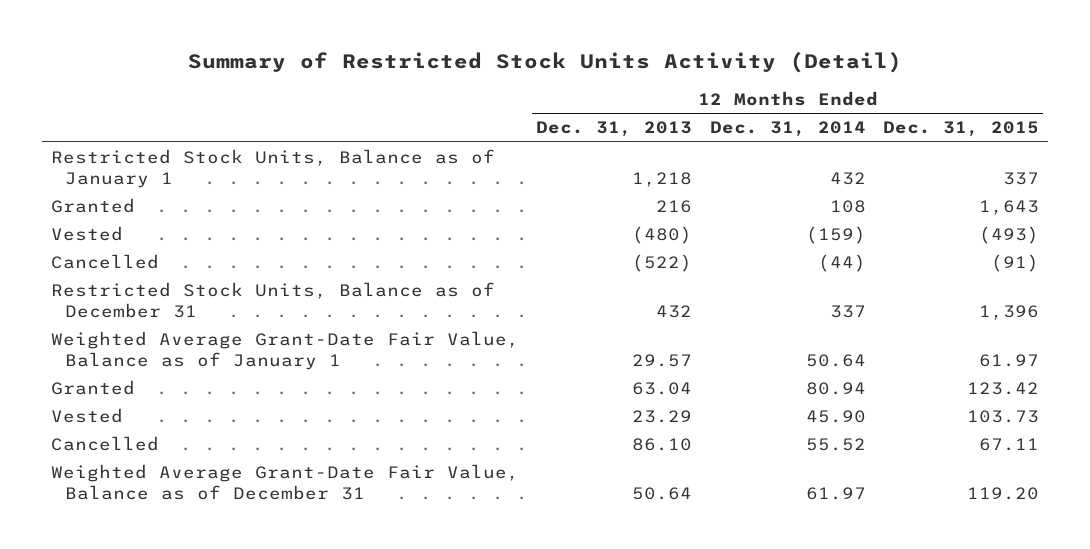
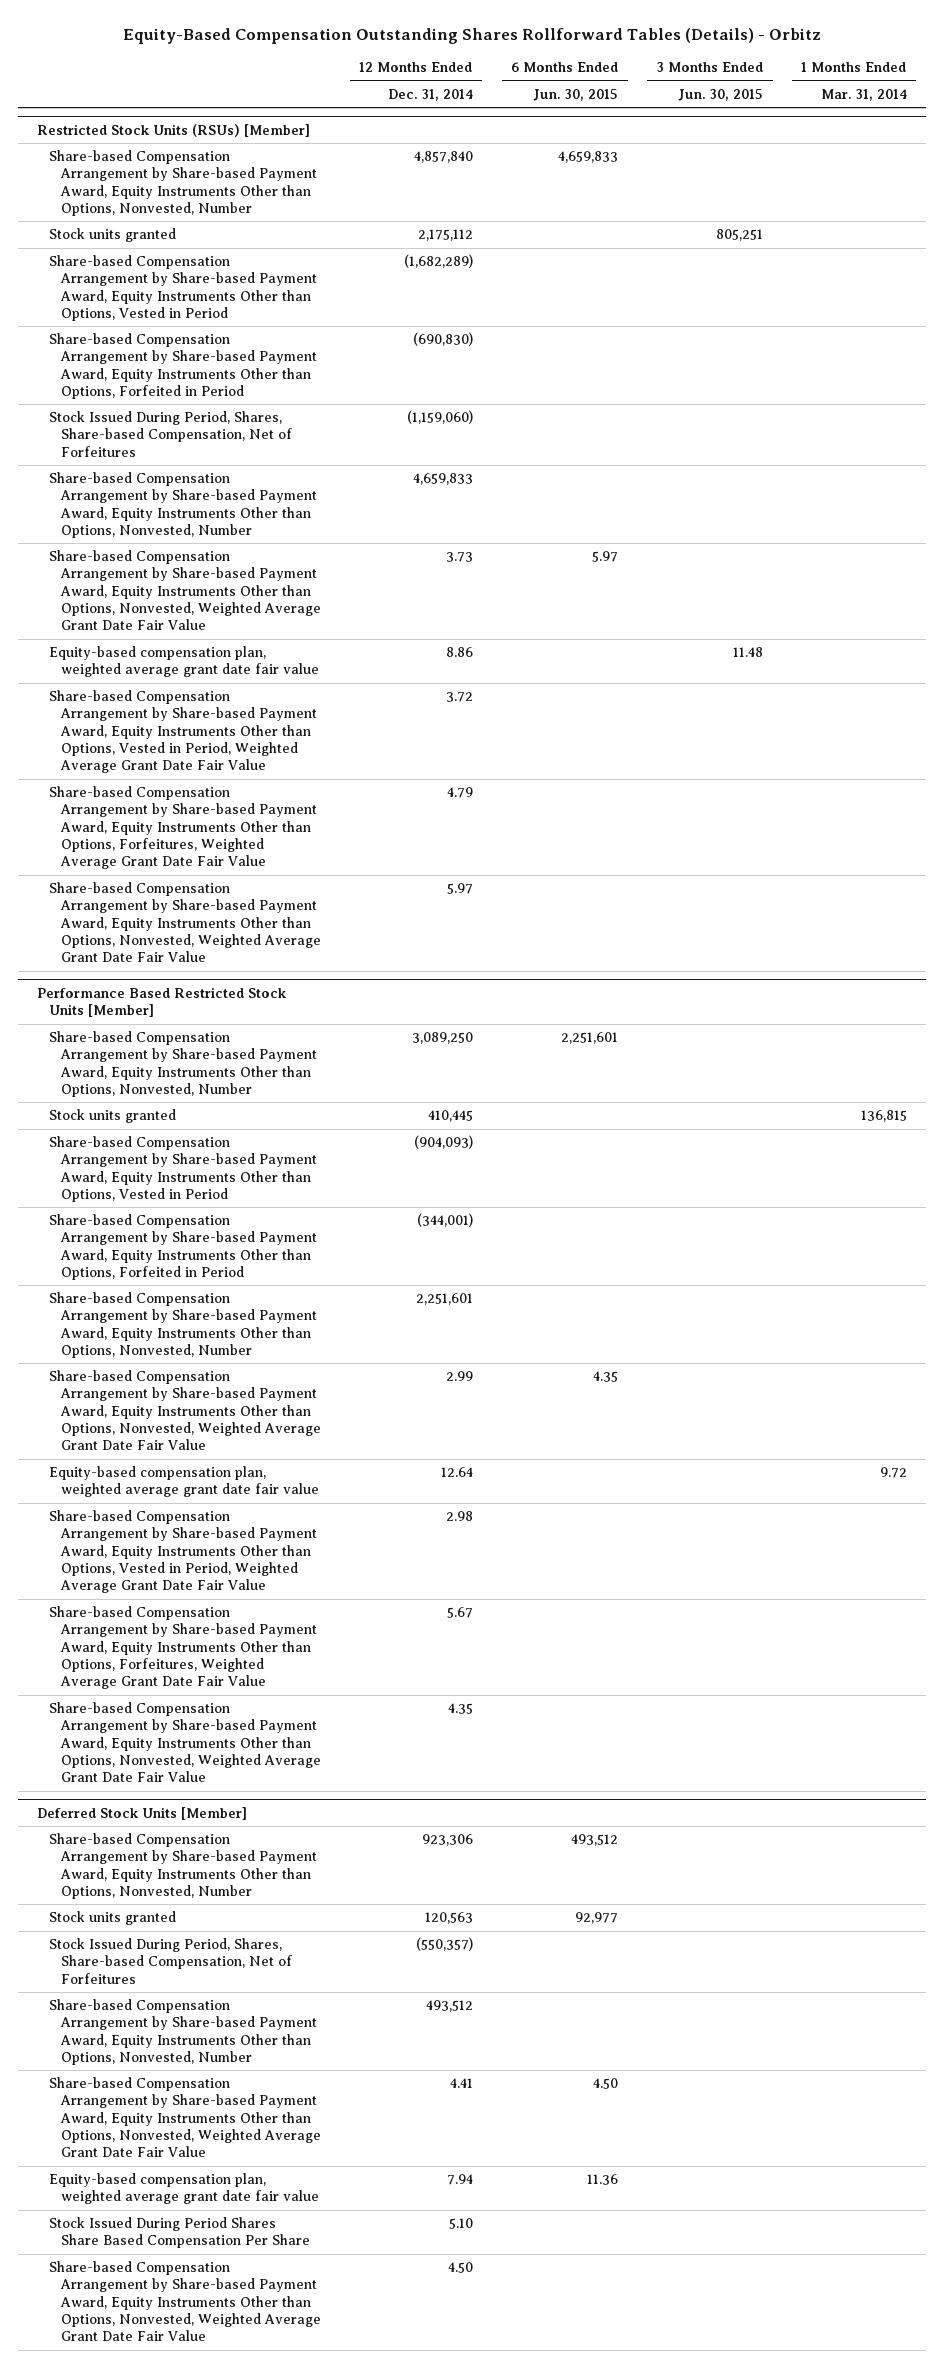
- Summary of Restricted Stock Units Activity (Detail)
+ Equity-Based Compensation Outstanding Shares Rollforward Tables (Details) - Orbitz
- | 12 Months Ended Dec. 31, 2013 | 12 Months Ended Dec. 31, 2014 | 12 Months Ended Dec. 31, 2015
+ | 12 Months Ended Dec. 31, 2014 | 6 Months Ended Jun. 30, 2015 | 3 Months Ended Jun. 30, 2015 | 1 Months Ended Mar. 31, 2014
- Restricted Stock Units, Balance as of January 1 | 1,218 | 432 | 337
- Granted | 216 | 108 | 1,643
- Vested | (480) | (159) | (493)
- Cancelled | (522) | (44) | (91)
- Restricted Stock Units, Balance as of December 31 | 432 | 337 | 1,396
- Weighted Average Grant-Date Fair Value, Balance as of January 1 | 29.57 | 50.64 | 61.97
- Granted | 63.04 | 80.94 | 123.42
- Vested | 23.29 | 45.90 | 103.73
- Cancelled | 86.10 | 55.52 | 67.11
- Weighted Average Grant-Date Fair Value, Balance as of December 31 | 50.64 | 61.97 | 119.20
+ Restricted Stock Units (RSUs) [Member]
+ Share-based Compensation Arrangement by Share-based Payment Award, Equity Instruments Other than Options, Nonvested, Number | 4,857,840 | 4,659,833 | |
+ Stock units granted | 2,175,112 | | 805,251 |
+ Share-based Compensation Arrangement by Share-based Payment Award, Equity Instruments Other than Options, Vested in Period | (1,682,289) | | |
+ Share-based Compensation Arrangement by Share-based Payment Award, Equity Instruments Other than Options, Forfeited in Period | (690,830) | | |
+ Stock Issued During Period, Shares, Share-based Compensation, Net of Forfeitures | (1,159,060) | | |
+ Share-based Compensation Arrangement by Share-based Payment Award, Equity Instruments Other than Options, Nonvested, Number | 4,659,833 | | |
+ Share-based Compensation Arrangement by Share-based Payment Award, Equity Instruments Other than Options, Nonvested, Weighted Average Grant Date Fair Value | 3.73 | 5.97 | |
+ Equity-based compensation plan, weighted average grant date fair value | 8.86 | | 11.48 |
+ Share-based Compensation Arrangement by Share-based Payment Award, Equity Instruments Other than Options, Vested in Period, Weighted Average Grant Date Fair Value | 3.72 | | |
+ Share-based Compensation Arrangement by Share-based Payment Award, Equity Instruments Other than Options, Forfeitures, Weighted Average Grant Date Fair Value | 4.79 | | |
+ Share-based Compensation Arrangement by Share-based Payment Award, Equity Instruments Other than Options, Nonvested, Weighted Average Grant Date Fair Value | 5.97 | | |
+ Performance Based Restricted Stock Units [Member]
+ Share-based Compensation Arrangement by Share-based Payment Award, Equity Instruments Other than Options, Nonvested, Number | 3,089,250 | 2,251,601 | |
+ Stock units granted | 410,445 | | | 136,815
+ Share-based Compensation Arrangement by Share-based Payment Award, Equity Instruments Other than Options, Vested in Period | (904,093) | | |
+ Share-based Compensation Arrangement by Share-based Payment Award, Equity Instruments Other than Options, Forfeited in Period | (344,001) | | |
+ Share-based Compensation Arrangement by Share-based Payment Award, Equity Instruments Other than Options, Nonvested, Number | 2,251,601 | | |
+ Share-based Compensation Arrangement by Share-based Payment Award, Equity Instruments Other than Options, Nonvested, Weighted Average Grant Date Fair Value | 2.99 | 4.35 | |
+ Equity-based compensation plan, weighted average grant date fair value | 12.64 | | | 9.72
+ Share-based Compensation Arrangement by Share-based Payment Award, Equity Instruments Other than Options, Vested in Period, Weighted Average Grant Date Fair Value | 2.98 | | |
+ Share-based Compensation Arrangement by Share-based Payment Award, Equity Instruments Other than Options, Forfeitures, Weighted Average Grant Date Fair Value | 5.67 | | |
+ Share-based Compensation Arrangement by Share-based Payment Award, Equity Instruments Other than Options, Nonvested, Weighted Average Grant Date Fair Value | 4.35 | | |
+ Deferred Stock Units [Member]
+ Share-based Compensation Arrangement by Share-based Payment Award, Equity Instruments Other than Options, Nonvested, Number | 923,306 | 493,512 | |
+ Stock units granted | 120,563 | 92,977 | |
+ Stock Issued During Period, Shares, Share-based Compensation, Net of Forfeitures | (550,357) | | |
+ Share-based Compensation Arrangement by Share-based Payment Award, Equity Instruments Other than Options, Nonvested, Number | 493,512 | | |
+ Share-based Compensation Arrangement by Share-based Payment Award, Equity Instruments Other than Options, Nonvested, Weighted Average Grant Date Fair Value | 4.41 | 4.50 | |
+ Equity-based compensation plan, weighted average grant date fair value | 7.94 | 11.36 | |
+ Stock Issued During Period Shares Share Based Compensation Per Share | 5.10 | | |
+ Share-based Compensation Arrangement by Share-based Payment Award, Equity Instruments Other than Options, Nonvested, Weighted Average Grant Date Fair Value | 4.50 | | |

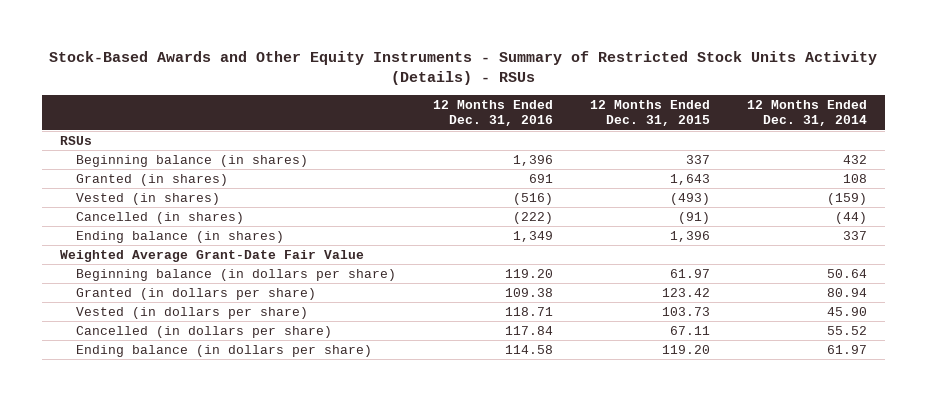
- Equity-Based Compensation Outstanding Shares Rollforward Tables (Details) - Orbitz
+ Stock-Based Awards and Other Equity Instruments - Summary of Restricted Stock Units Activity (Details) - RSUs
- | 12 Months Ended Dec. 31, 2014 | 6 Months Ended Jun. 30, 2015 | 3 Months Ended Jun. 30, 2015 | 1 Months Ended Mar. 31, 2014
+ | 12 Months Ended Dec. 31, 2016 | 12 Months Ended Dec. 31, 2015 | 12 Months Ended Dec. 31, 2014
- Restricted Stock Units (RSUs) [Member]
- Share-based Compensation Arrangement by Share-based Payment Award, Equity Instruments Other than Options, Nonvested, Number | 4,857,840 | 4,659,833 | |
- Stock units granted | 2,175,112 | | 805,251 |
- Share-based Compensation Arrangement by Share-based Payment Award, Equity Instruments Other than Options, Vested in Period | (1,682,289) | | |
- Share-based Compensation Arrangement by Share-based Payment Award, Equity Instruments Other than Options, Forfeited in Period | (690,830) | | |
- Stock Issued During Period, Shares, Share-based Compensation, Net of Forfeitures | (1,159,060) | | |
- Share-based Compensation Arrangement by Share-based Payment Award, Equity Instruments Other than Options, Nonvested, Number | 4,659,833 | | |
- Share-based Compensation Arrangement by Share-based Payment Award, Equity Instruments Other than Options, Nonvested, Weighted Average Grant Date Fair Value | 3.73 | 5.97 | |
- Equity-based compensation plan, weighted average grant date fair value | 8.86 | | 11.48 |
- Share-based Compensation Arrangement by Share-based Payment Award, Equity Instruments Other than Options, Vested in Period, Weighted Average Grant Date Fair Value | 3.72 | | |
- Share-based Compensation Arrangement by Share-based Payment Award, Equity Instruments Other than Options, Forfeitures, Weighted Average Grant Date Fair Value | 4.79 | | |
- Share-based Compensation Arrangement by Share-based Payment Award, Equity Instruments Other than Options, Nonvested, Weighted Average Grant Date Fair Value | 5.97 | | |
- Performance Based Restricted Stock Units [Member]
- Share-based Compensation Arrangement by Share-based Payment Award, Equity Instruments Other than Options, Nonvested, Number | 3,089,250 | 2,251,601 | |
- Stock units granted | 410,445 | | | 136,815
- Share-based Compensation Arrangement by Share-based Payment Award, Equity Instruments Other than Options, Vested in Period | (904,093) | | |
- Share-based Compensation Arrangement by Share-based Payment Award, Equity Instruments Other than Options, Forfeited in Period | (344,001) | | |
- Share-based Compensation Arrangement by Share-based Payment Award, Equity Instruments Other than Options, Nonvested, Number | 2,251,601 | | |
- Share-based Compensation Arrangement by Share-based Payment Award, Equity Instruments Other than Options, Nonvested, Weighted Average Grant Date Fair Value | 2.99 | 4.35 | |
- Equity-based compensation plan, weighted average grant date fair value | 12.64 | | | 9.72
- Share-based Compensation Arrangement by Share-based Payment Award, Equity Instruments Other than Options, Vested in Period, Weighted Average Grant Date Fair Value | 2.98 | | |
- Share-based Compensation Arrangement by Share-based Payment Award, Equity Instruments Other than Options, Forfeitures, Weighted Average Grant Date Fair Value | 5.67 | | |
- Share-based Compensation Arrangement by Share-based Payment Award, Equity Instruments Other than Options, Nonvested, Weighted Average Grant Date Fair Value | 4.35 | | |
- Deferred Stock Units [Member]
- Share-based Compensation Arrangement by Share-based Payment Award, Equity Instruments Other than Options, Nonvested, Number | 923,306 | 493,512 | |
- Stock units granted | 120,563 | 92,977 | |
- Stock Issued During Period, Shares, Share-based Compensation, Net of Forfeitures | (550,357) | | |
- Share-based Compensation Arrangement by Share-based Payment Award, Equity Instruments Other than Options, Nonvested, Number | 493,512 | | |
- Share-based Compensation Arrangement by Share-based Payment Award, Equity Instruments Other than Options, Nonvested, Weighted Average Grant Date Fair Value | 4.41 | 4.50 | |
- Equity-based compensation plan, weighted average grant date fair value | 7.94 | 11.36 | |
- Stock Issued During Period Shares Share Based Compensation Per Share | 5.10 | | |
- Share-based Compensation Arrangement by Share-based Payment Award, Equity Instruments Other than Options, Nonvested, Weighted Average Grant Date Fair Value | 4.50 | | |
+ RSUs
+ Beginning balance (in shares) | 1,396 | 337 | 432
+ Granted (in shares) | 691 | 1,643 | 108
+ Vested (in shares) | (516) | (493) | (159)
+ Cancelled (in shares) | (222) | (91) | (44)
+ Ending balance (in shares) | 1,349 | 1,396 | 337
+ Weighted Average Grant-Date Fair Value
+ Beginning balance (in dollars per share) | 119.20 | 61.97 | 50.64
+ Granted (in dollars per share) | 109.38 | 123.42 | 80.94
+ Vested (in dollars per share) | 118.71 | 103.73 | 45.90
+ Cancelled (in dollars per share) | 117.84 | 67.11 | 55.52
+ Ending balance (in dollars per share) | 114.58 | 119.20 | 61.97

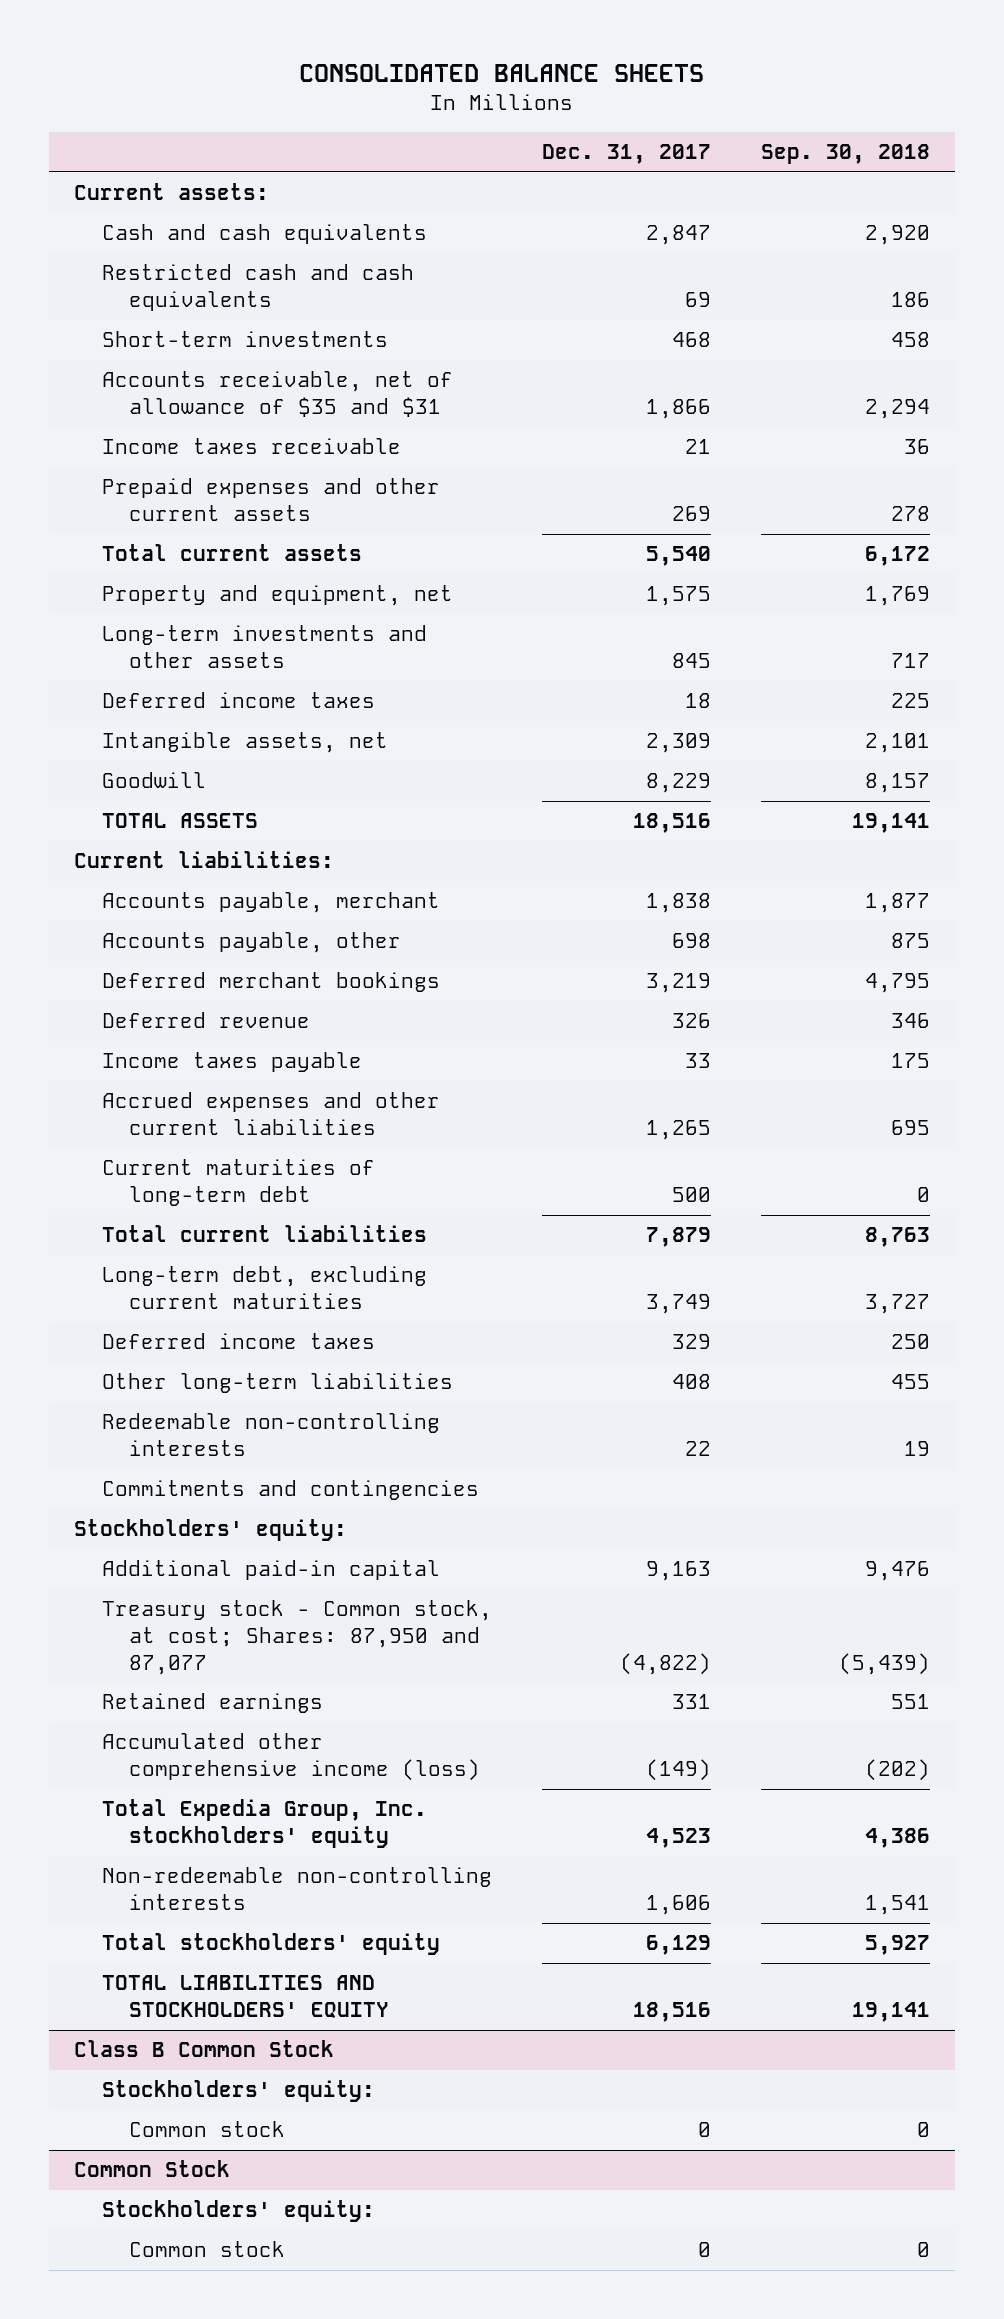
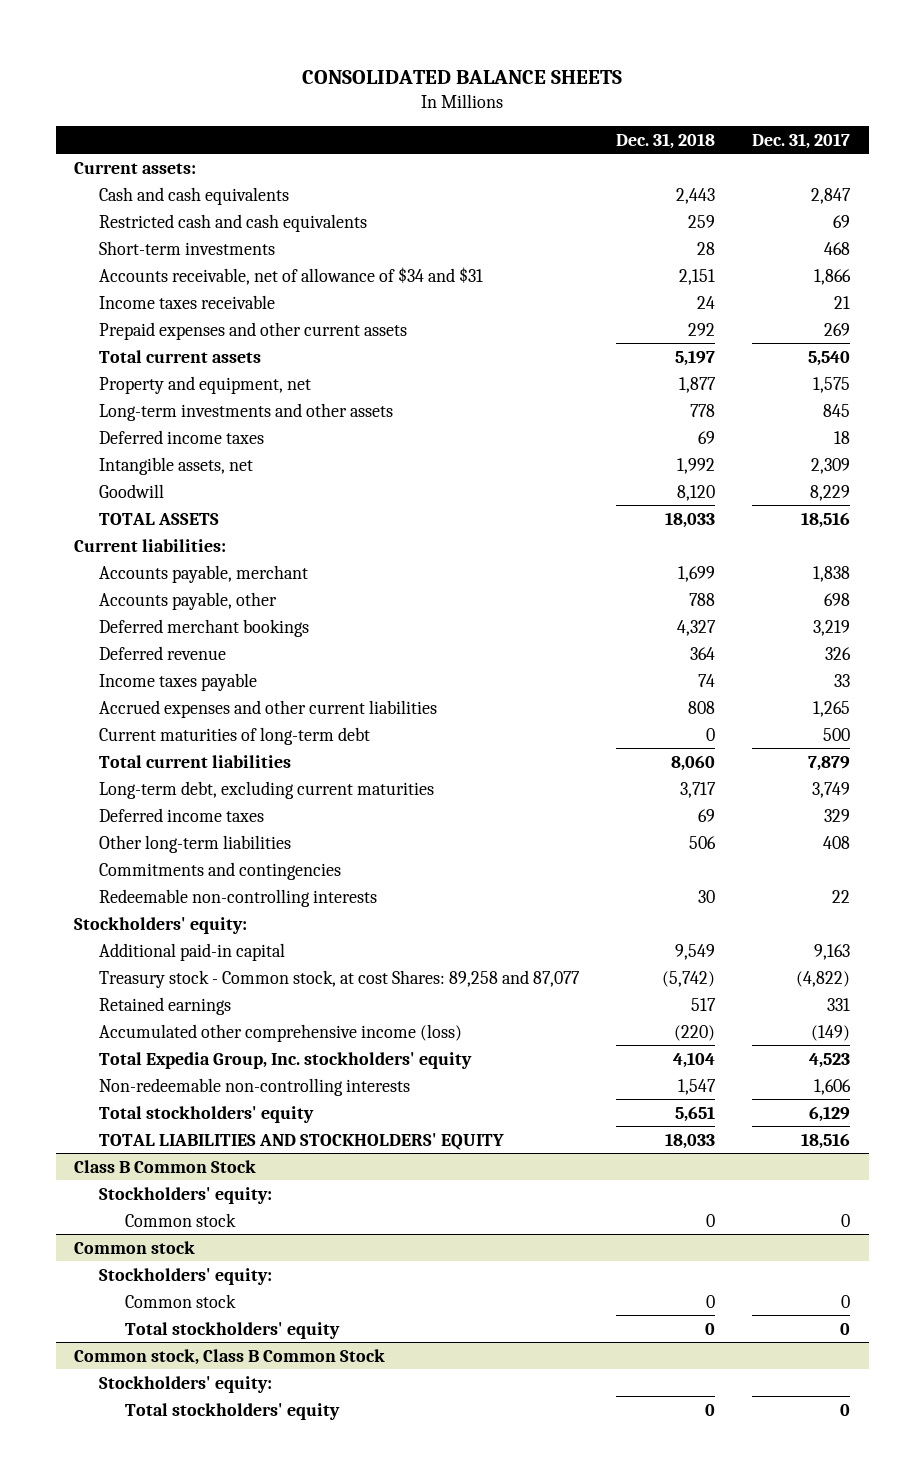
- | Dec. 31, 2017 | Sep. 30, 2018
+ | Dec. 31, 2018 | Dec. 31, 2017
- Accounts receivable, net of allowance of $35 and $31 | 1,866 | 2,294
+ Accounts receivable, net of allowance of $34 and $31 | 2,151 | 1,866
moved down: Redeemable non-controlling interests | 30 | 22
- Treasury stock - Common stock, at cost; Shares: 87,950 and 87,077 | (4,822) | (5,439)
+ Treasury stock - Common stock, at cost Shares: 89,258 and 87,077 | (5,742) | (4,822)
- Common Stock
+ Common stock
+ Total stockholders' equity | 0 | 0
+ Common stock, Class B Common Stock
+ Stockholders' equity:
+ Total stockholders' equity | 0 | 0

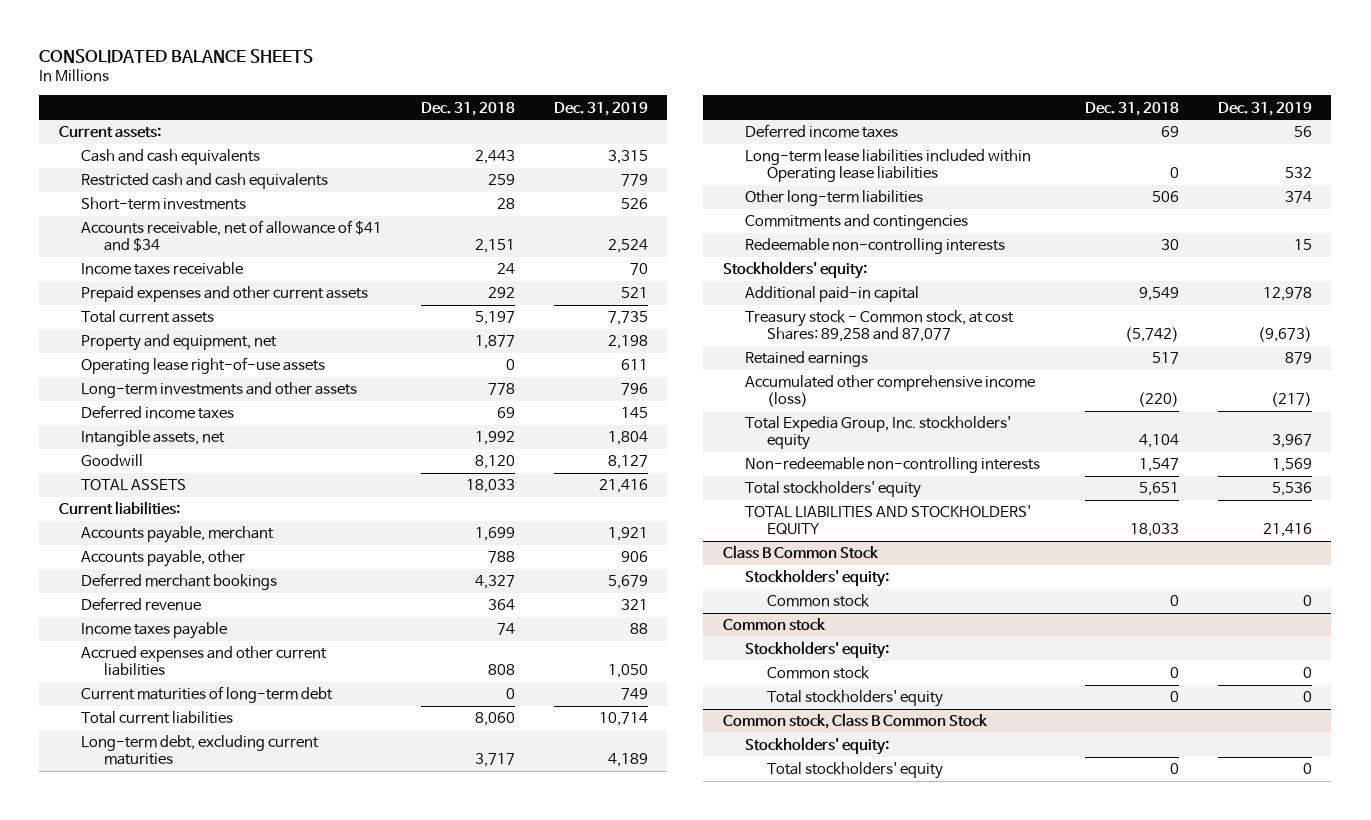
- | Dec. 31, 2018 | Dec. 31, 2017
+ | Dec. 31, 2018 | Dec. 31, 2019
- Accounts receivable, net of allowance of $34 and $31 | 2,151 | 1,866
+ Accounts receivable, net of allowance of $41 and $34 | 2,151 | 2,524
+ Operating lease right-of-use assets | 0 | 611
+ Long-term lease liabilities included within Operating lease liabilities | 0 | 532

